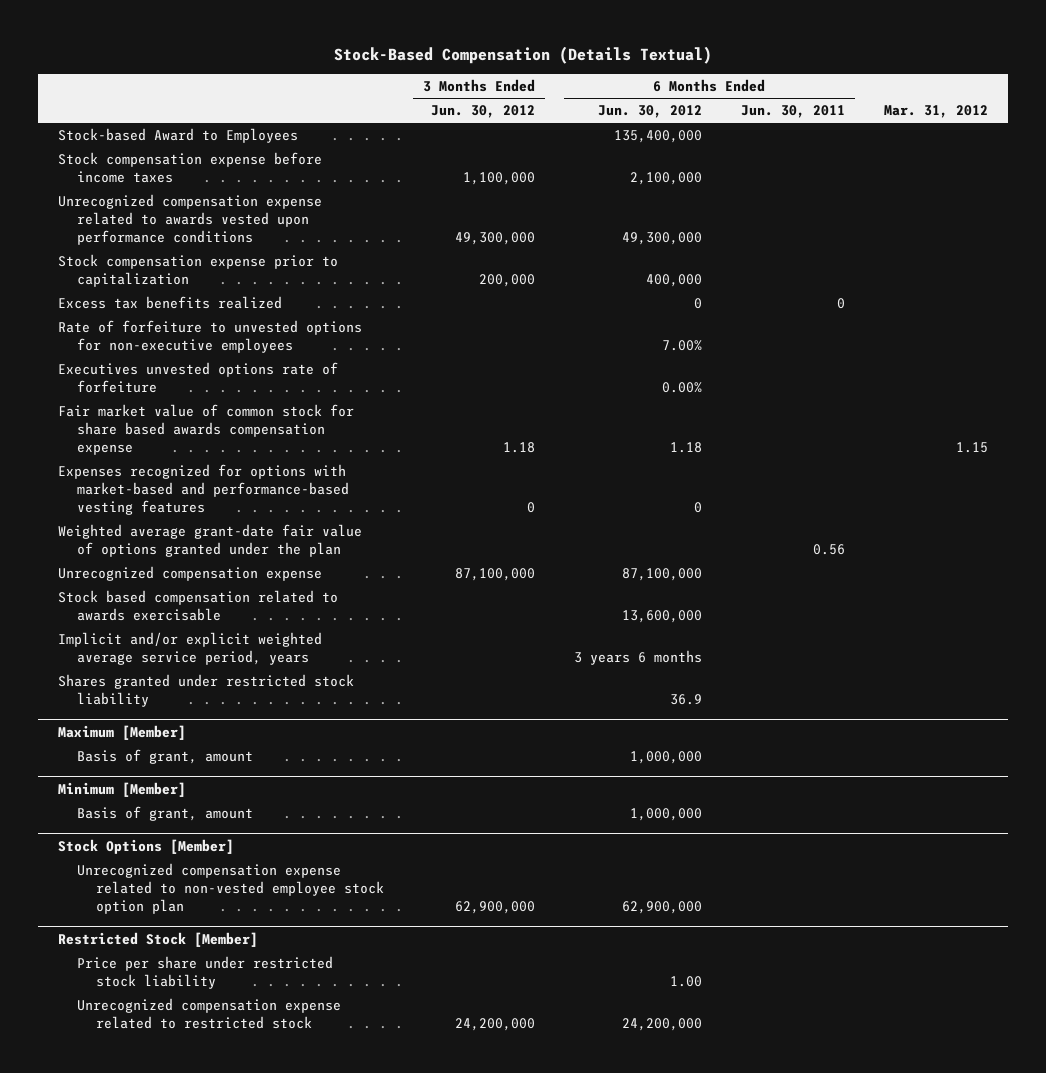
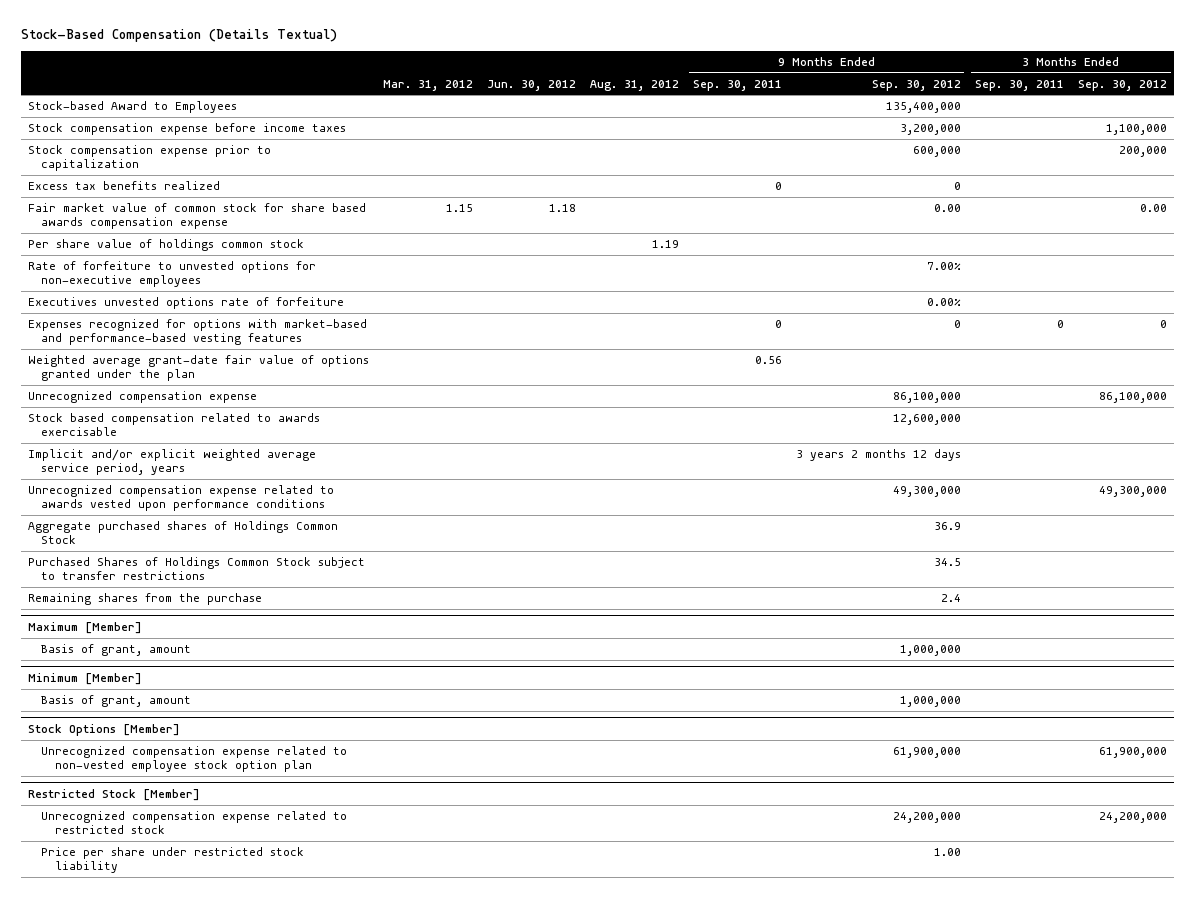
- | 3 Months Ended Jun. 30, 2012 | 6 Months Ended Jun. 30, 2012 | 6 Months Ended Jun. 30, 2011 | Mar. 31, 2012
+ | Mar. 31, 2012 | Jun. 30, 2012 | Aug. 31, 2012 | 9 Months Ended Sep. 30, 2011 | 9 Months Ended Sep. 30, 2012 | 3 Months Ended Sep. 30, 2011 | 3 Months Ended Sep. 30, 2012
moved up: Fair market value of common stock for share based awards compensation expense | 1.15 | 1.18 | | | 0.00 | | 0.00
+ Per share value of holdings common stock | | | 1.19 | | | |
- Shares granted under restricted stock liability | | 36.9 | |
moved down: Unrecognized compensation expense related to awards vested upon performance conditions | | | | | 49,300,000 | | 49,300,000
+ Aggregate purchased shares of Holdings Common Stock | | | | | 36.9 | |
+ Purchased Shares of Holdings Common Stock subject to transfer restrictions | | | | | 34.5 | |
+ Remaining shares from the purchase | | | | | 2.4 | |
@ Restricted Stock [Member]
moved down: Price per share under restricted stock liability | | | | | 1.00 | |

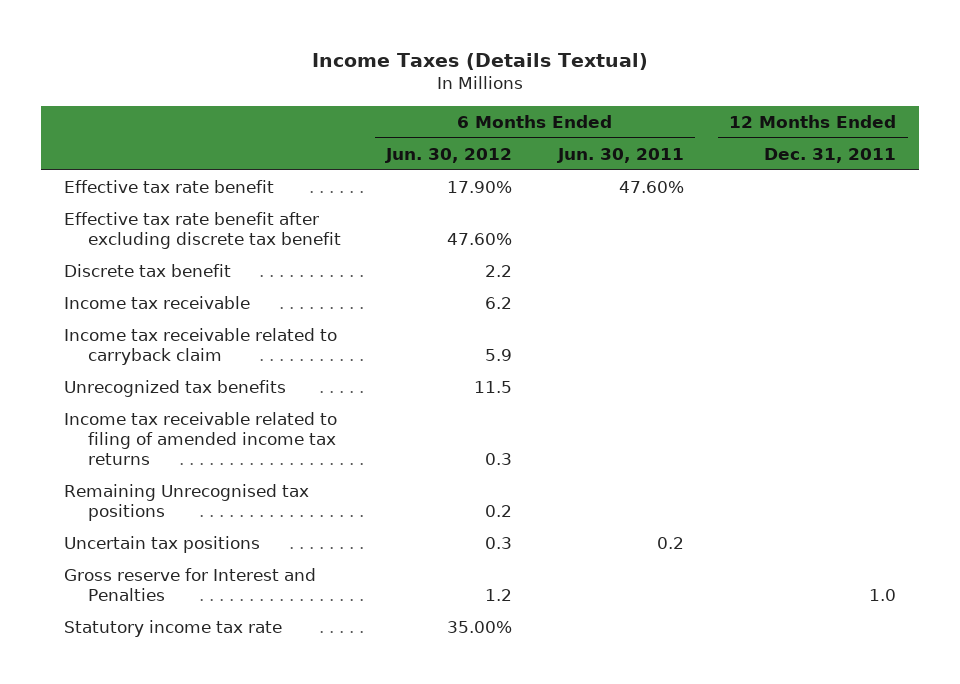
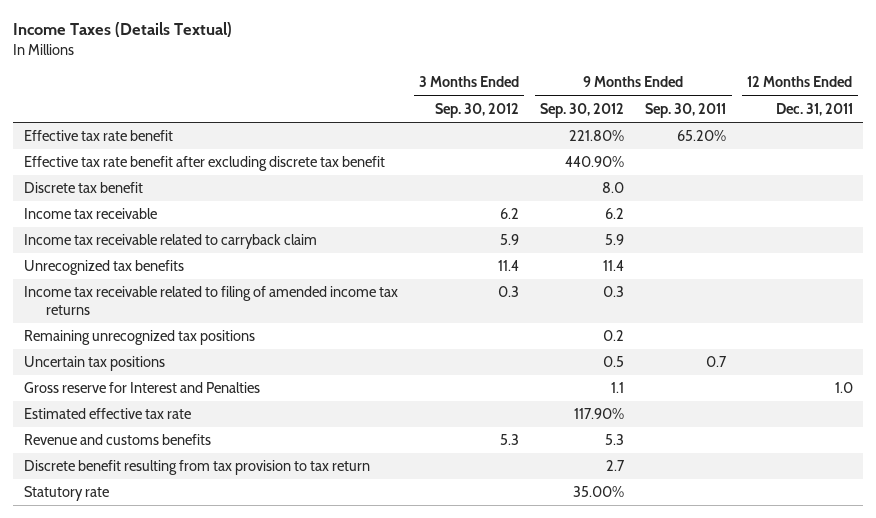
- | 6 Months Ended Jun. 30, 2012 | 6 Months Ended Jun. 30, 2011 | 12 Months Ended Dec. 31, 2011
+ | 3 Months Ended Sep. 30, 2012 | 9 Months Ended Sep. 30, 2012 | 9 Months Ended Sep. 30, 2011 | 12 Months Ended Dec. 31, 2011
- Remaining Unrecognised tax positions | 0.2 | |
+ Remaining unrecognized tax positions | | 0.2 | |
- Statutory income tax rate | 35.00% | |
+ Estimated effective tax rate | | 117.90% | |
+ Revenue and customs benefits | 5.3 | 5.3 | |
+ Discrete benefit resulting from tax provision to tax return | | 2.7 | |
+ Statutory rate | | 35.00% | |

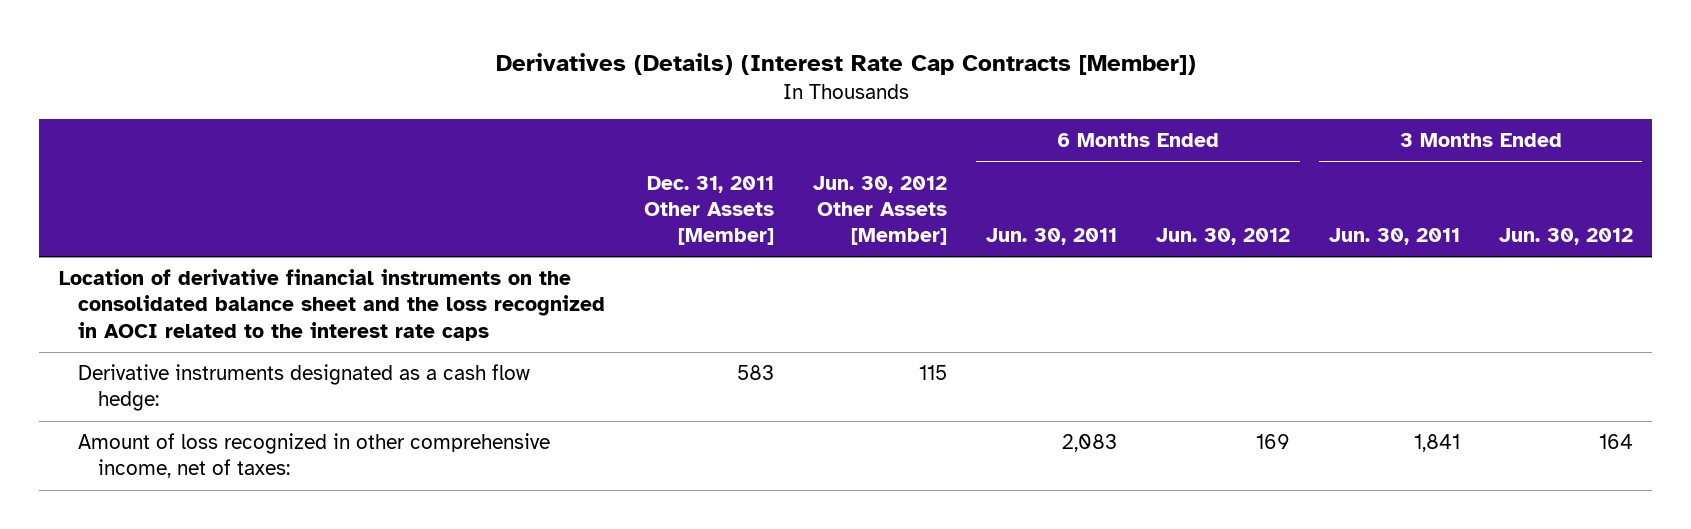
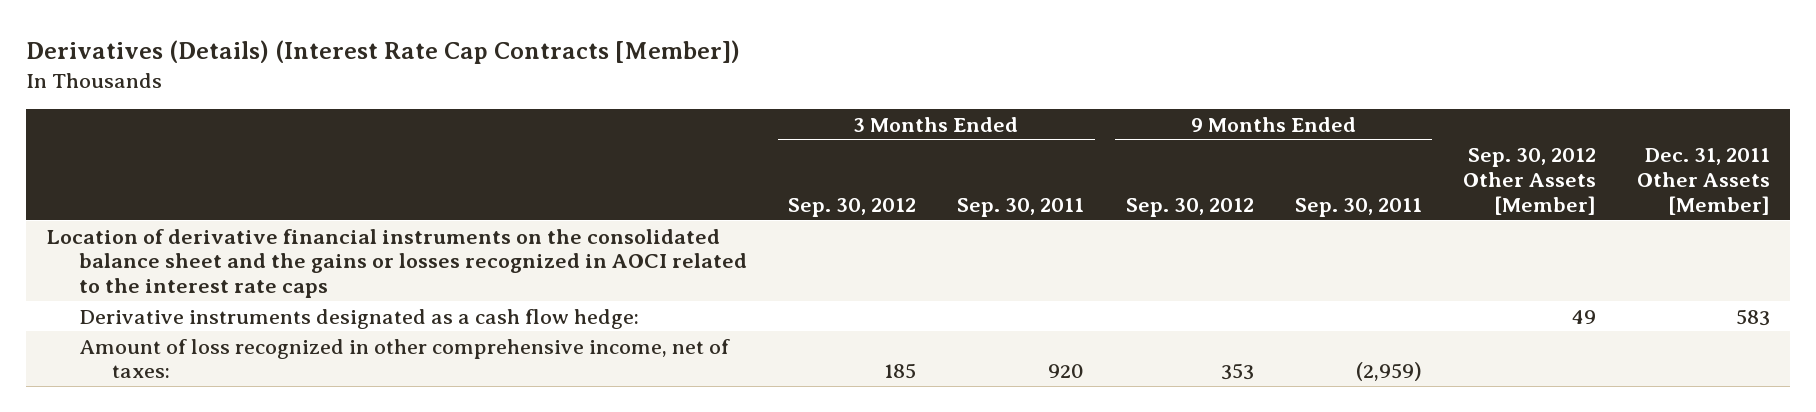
- | Dec. 31, 2011 Other Assets [Member] | Jun. 30, 2012 Other Assets [Member] | 6 Months Ended Jun. 30, 2011 | 6 Months Ended Jun. 30, 2012 | 3 Months Ended Jun. 30, 2011 | 3 Months Ended Jun. 30, 2012
+ | 3 Months Ended Sep. 30, 2012 | 3 Months Ended Sep. 30, 2011 | 9 Months Ended Sep. 30, 2012 | 9 Months Ended Sep. 30, 2011 | Sep. 30, 2012 Other Assets [Member] | Dec. 31, 2011 Other Assets [Member]
- Location of derivative financial instruments on the consolidated balance sheet and the loss recognized in AOCI related to the interest rate caps
+ Location of derivative financial instruments on the consolidated balance sheet and the gains or losses recognized in AOCI related to the interest rate caps

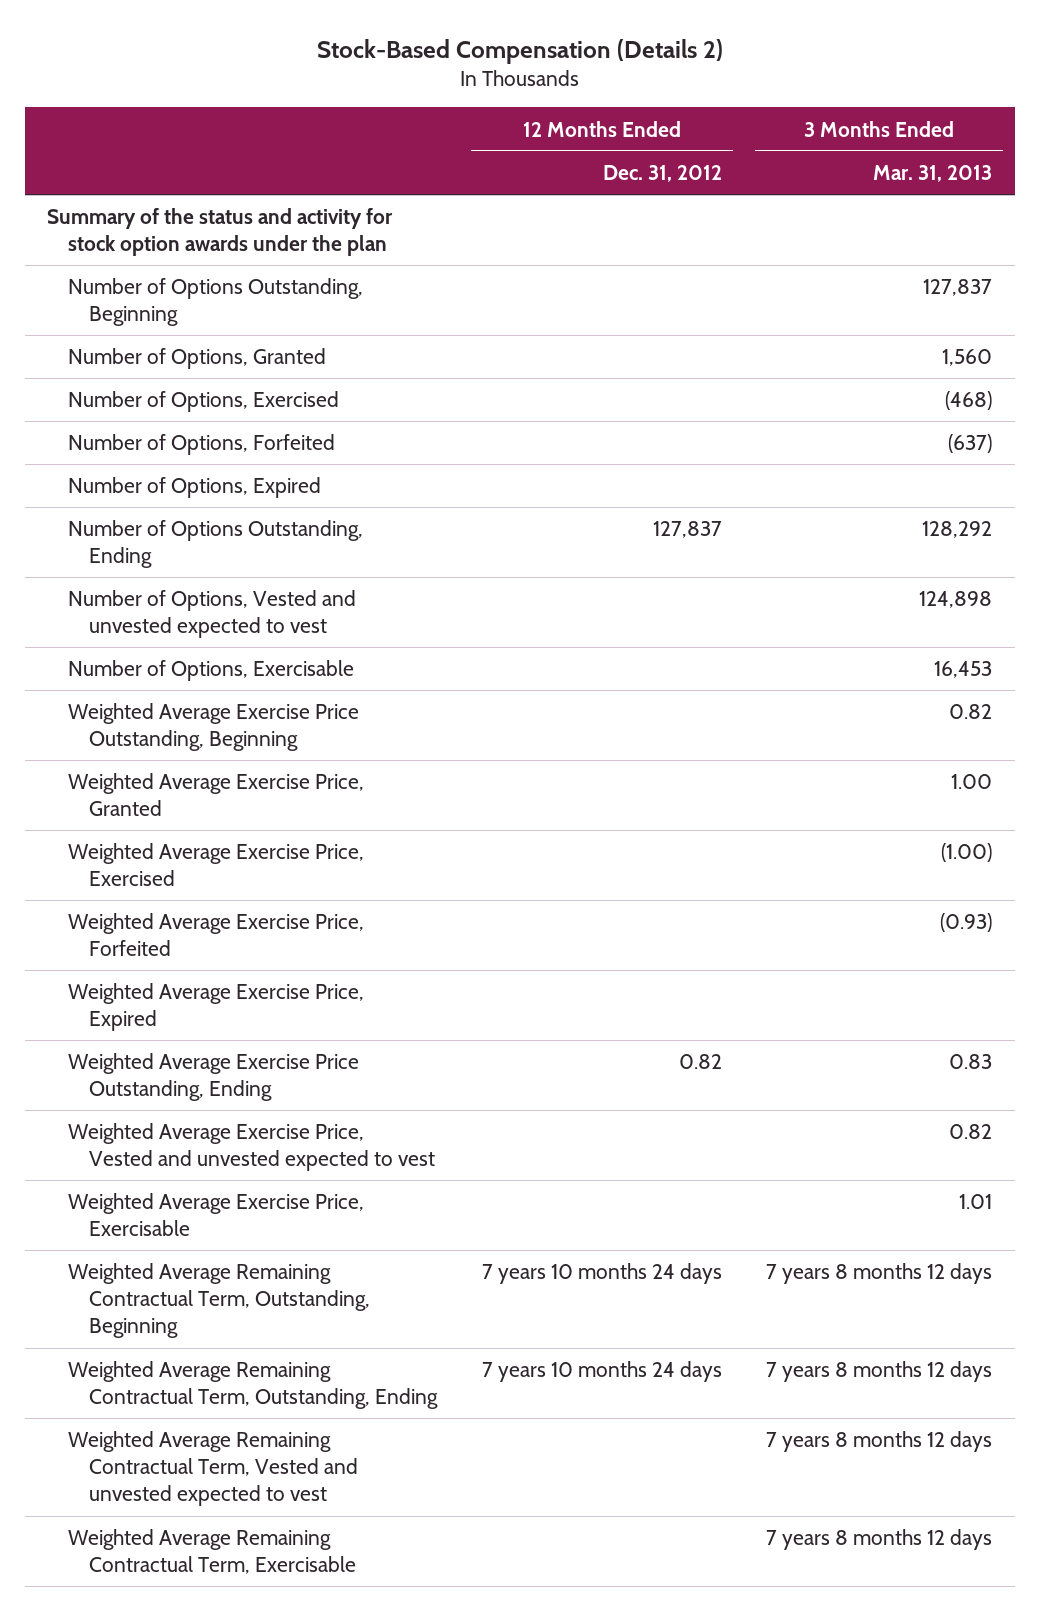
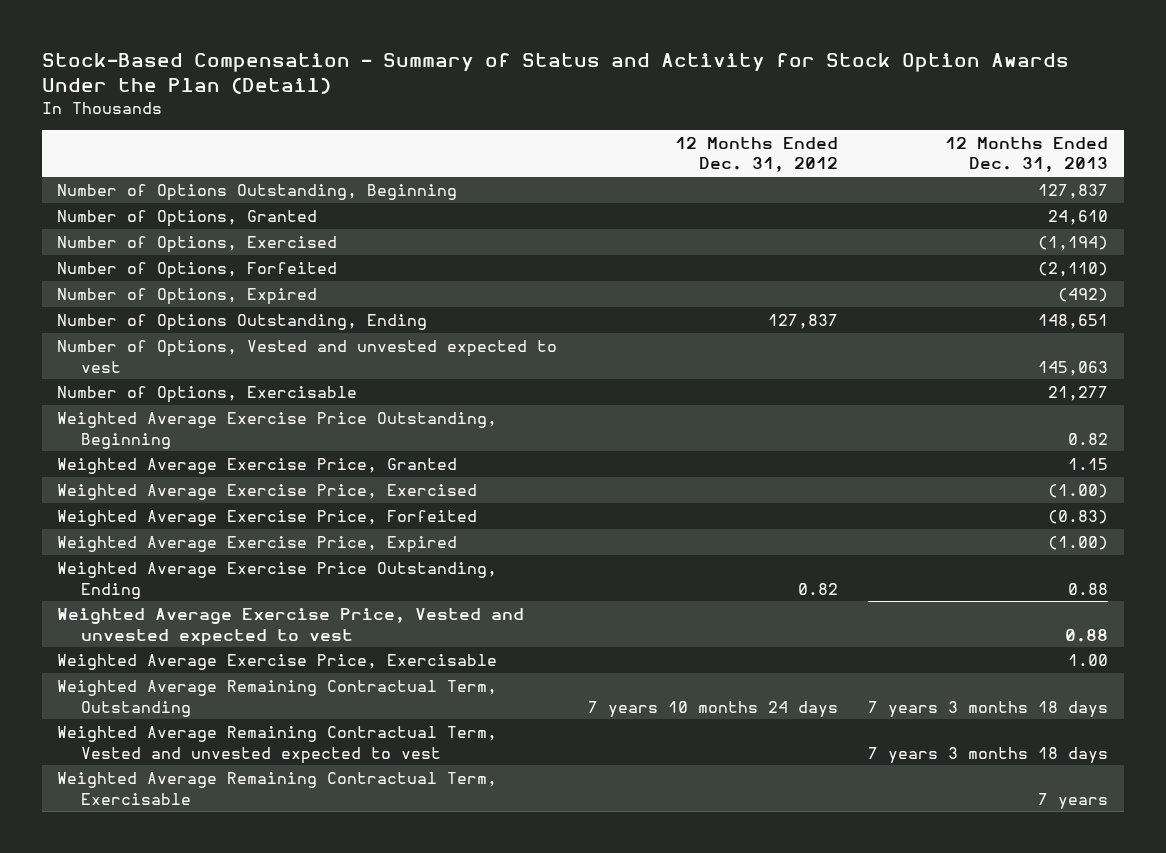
- Stock-Based Compensation (Details 2)
+ Stock-Based Compensation - Summary of Status and Activity for Stock Option Awards Under the Plan (Detail)
- | 12 Months Ended Dec. 31, 2012 | 3 Months Ended Mar. 31, 2013
+ | 12 Months Ended Dec. 31, 2012 | 12 Months Ended Dec. 31, 2013
- Summary of the status and activity for stock option awards under the plan
- Weighted Average Remaining Contractual Term, Outstanding, Beginning | 7 years 10 months 24 days | 7 years 8 months 12 days
- Weighted Average Remaining Contractual Term, Outstanding, Ending | 7 years 10 months 24 days | 7 years 8 months 12 days
+ Weighted Average Remaining Contractual Term, Outstanding | 7 years 10 months 24 days | 7 years 3 months 18 days

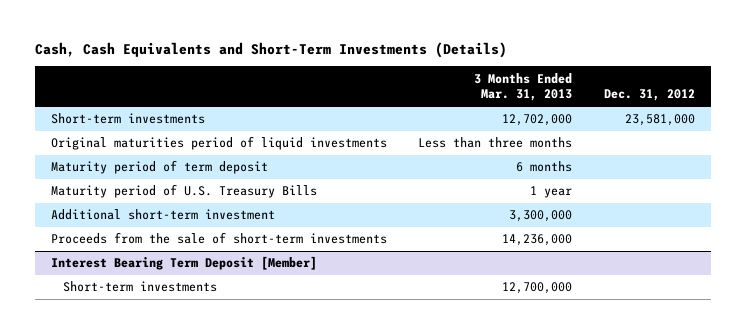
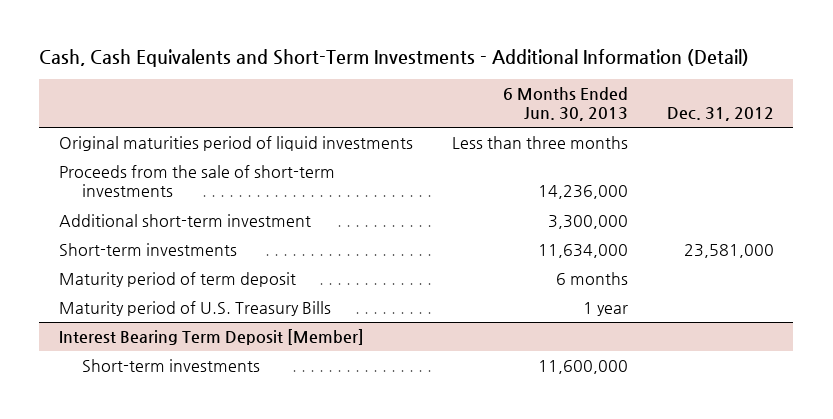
- Cash, Cash Equivalents and Short-Term Investments (Details)
+ Cash, Cash Equivalents and Short-Term Investments - Additional Information (Detail)
- | 3 Months Ended Mar. 31, 2013 | Dec. 31, 2012
+ | 6 Months Ended Jun. 30, 2013 | Dec. 31, 2012
moved up: Proceeds from the sale of short-term investments | 14,236,000 |
moved up: Additional short-term investment | 3,300,000 |
moved down: Short-term investments | 11,634,000 | 23,581,000

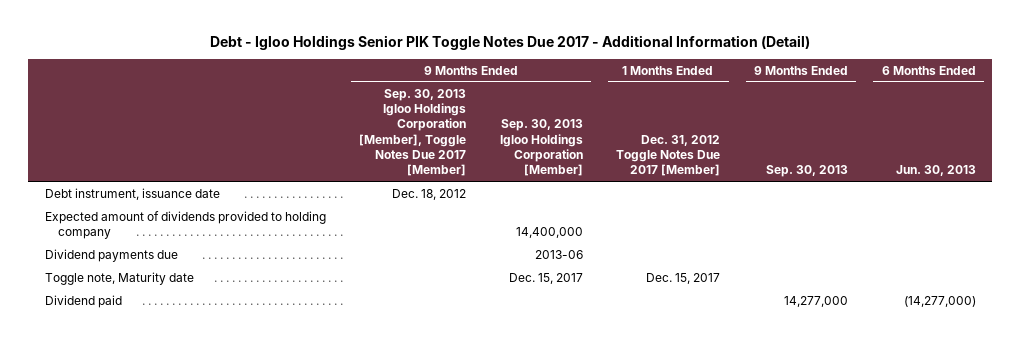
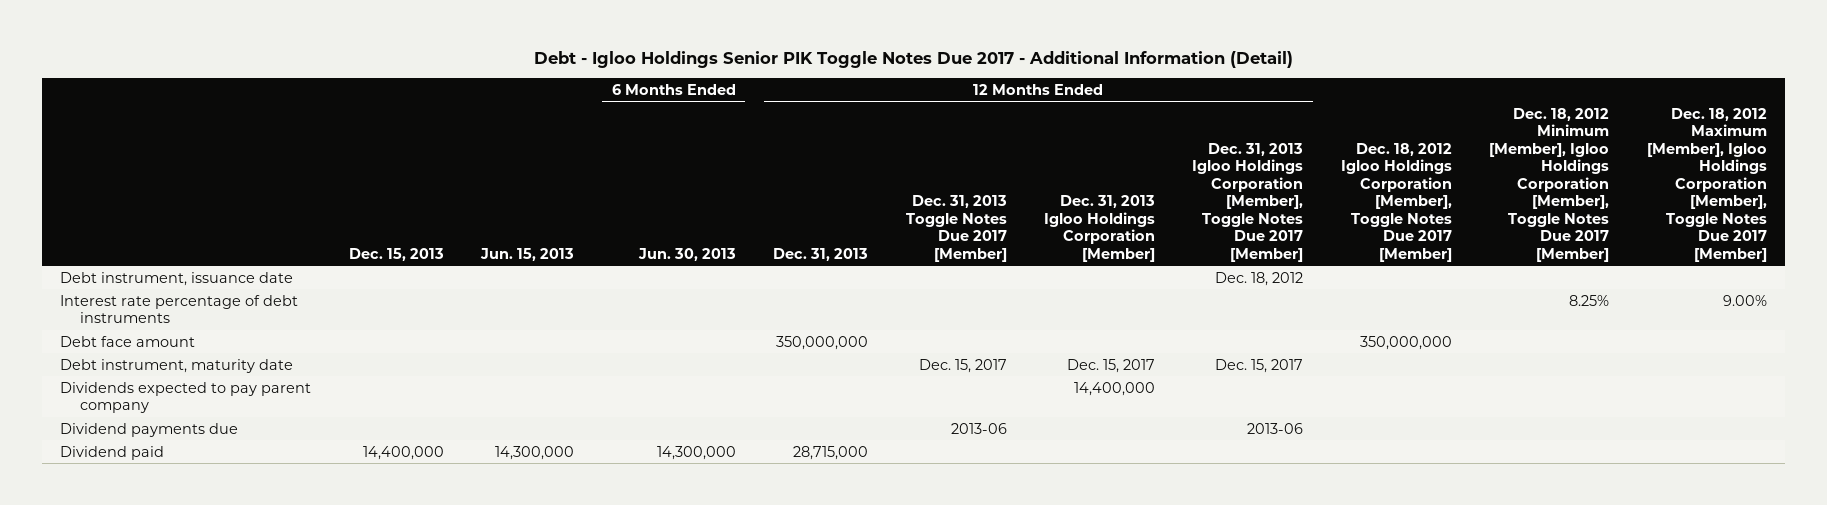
- | 9 Months Ended Sep. 30, 2013 Igloo Holdings Corporation [Member], Toggle Notes Due 2017 [Member] | 9 Months Ended Sep. 30, 2013 Igloo Holdings Corporation [Member] | 1 Months Ended Dec. 31, 2012 Toggle Notes Due 2017 [Member] | 9 Months Ended Sep. 30, 2013 | 6 Months Ended Jun. 30, 2013
+ | Dec. 15, 2013 | Jun. 15, 2013 | 6 Months Ended Jun. 30, 2013 | 12 Months Ended Dec. 31, 2013 | 12 Months Ended Dec. 31, 2013 Toggle Notes Due 2017 [Member] | 12 Months Ended Dec. 31, 2013 Igloo Holdings Corporation [Member] | 12 Months Ended Dec. 31, 2013 Igloo Holdings Corporation [Member], Toggle Notes Due 2017 [Member] | Dec. 18, 2012 Igloo Holdings Corporation [Member], Toggle Notes Due 2017 [Member] | Dec. 18, 2012 Minimum [Member], Igloo Holdings Corporation [Member], Toggle Notes Due 2017 [Member] | Dec. 18, 2012 Maximum [Member], Igloo Holdings Corporation [Member], Toggle Notes Due 2017 [Member]
- Expected amount of dividends provided to holding company | | 14,400,000 | | |
+ Interest rate percentage of debt instruments | | | | | | | | | 8.25% | 9.00%
+ Debt face amount | | | | 350,000,000 | | | | 350,000,000 | |
+ Debt instrument, maturity date | | | | | Dec. 15, 2017 | Dec. 15, 2017 | Dec. 15, 2017 | | |
+ Dividends expected to pay parent company | | | | | | 14,400,000 | | | |
- Toggle note, Maturity date | | Dec. 15, 2017 | Dec. 15, 2017 | |
- Dividend paid | | | | 14,277,000 | (14,277,000)
+ Dividend paid | 14,400,000 | 14,300,000 | 14,300,000 | 28,715,000 | | | | | |

